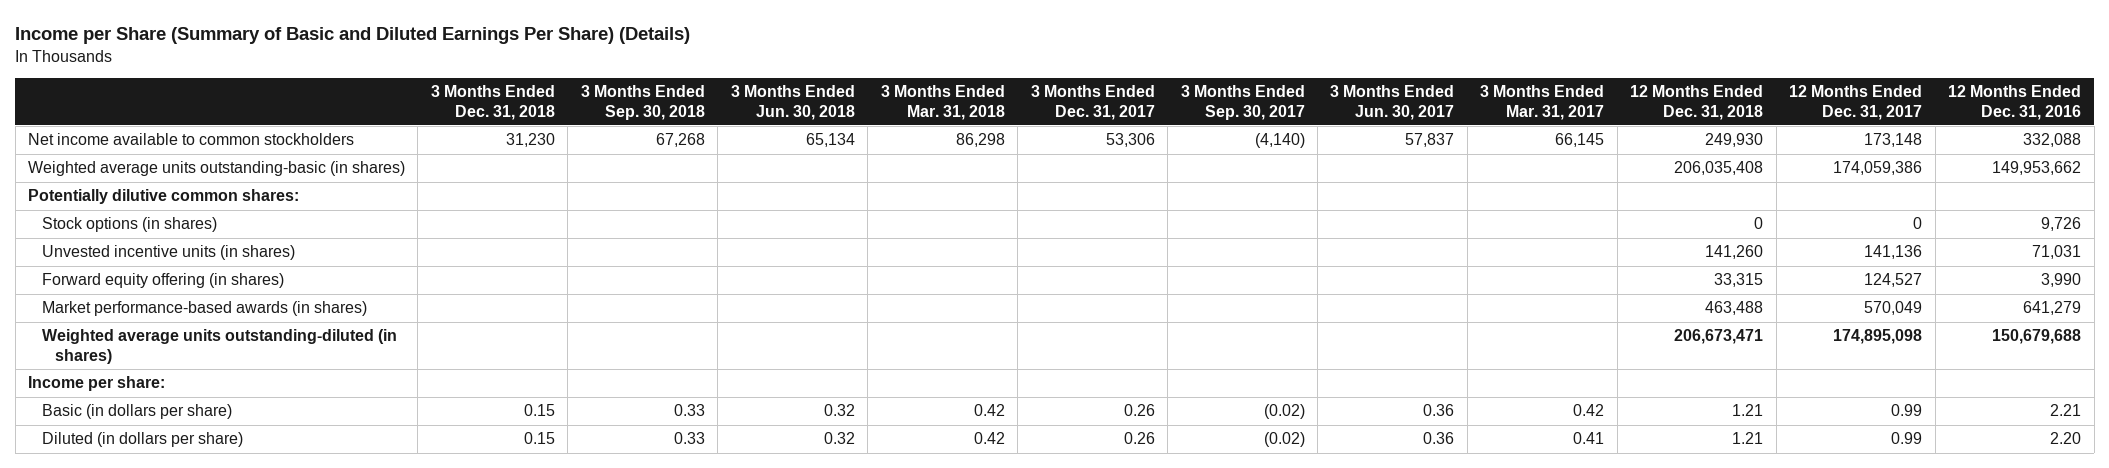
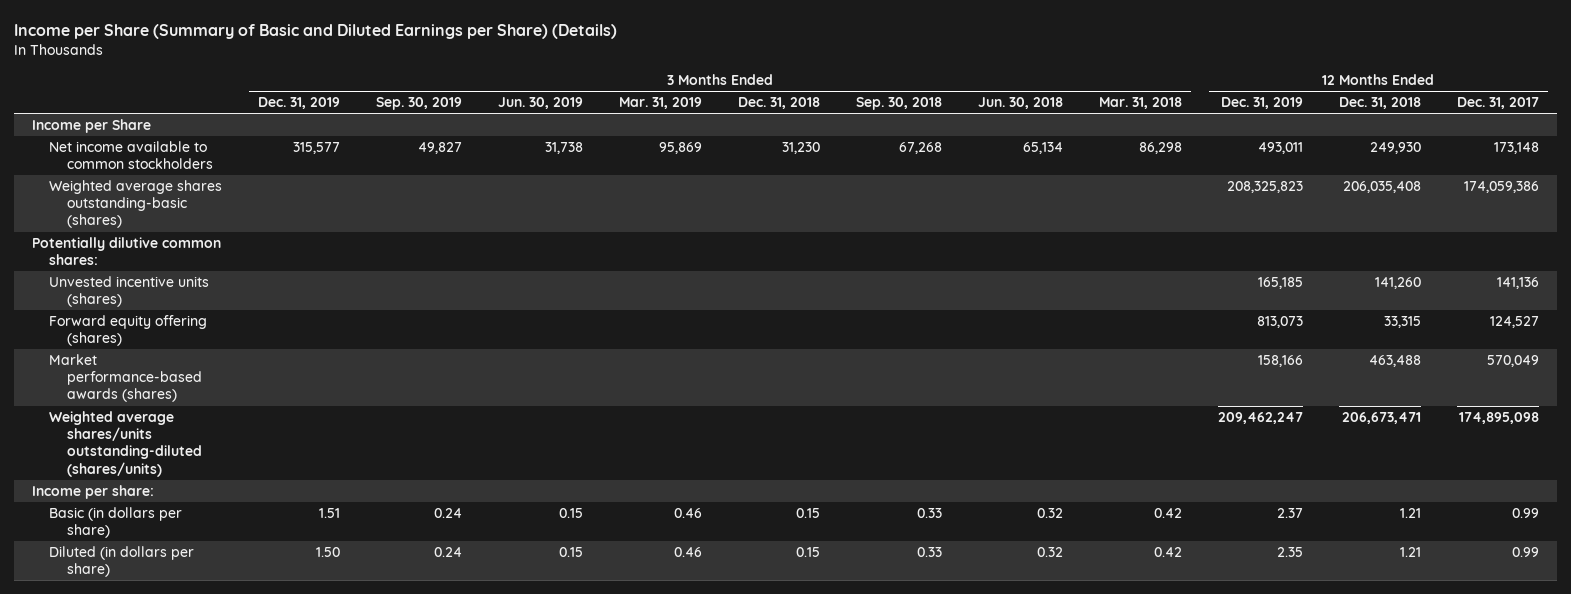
- Income per Share (Summary of Basic and Diluted Earnings Per Share) (Details)
+ Income per Share (Summary of Basic and Diluted Earnings per Share) (Details)
- | 3 Months Ended Dec. 31, 2018 | 3 Months Ended Sep. 30, 2018 | 3 Months Ended Jun. 30, 2018 | 3 Months Ended Mar. 31, 2018 | 3 Months Ended Dec. 31, 2017 | 3 Months Ended Sep. 30, 2017 | 3 Months Ended Jun. 30, 2017 | 3 Months Ended Mar. 31, 2017 | 12 Months Ended Dec. 31, 2018 | 12 Months Ended Dec. 31, 2017 | 12 Months Ended Dec. 31, 2016
+ | 3 Months Ended Dec. 31, 2019 | 3 Months Ended Sep. 30, 2019 | 3 Months Ended Jun. 30, 2019 | 3 Months Ended Mar. 31, 2019 | 3 Months Ended Dec. 31, 2018 | 3 Months Ended Sep. 30, 2018 | 3 Months Ended Jun. 30, 2018 | 3 Months Ended Mar. 31, 2018 | 12 Months Ended Dec. 31, 2019 | 12 Months Ended Dec. 31, 2018 | 12 Months Ended Dec. 31, 2017
+ Income per Share
- Weighted average units outstanding-basic (in shares) | | | | | | | | | 206,035,408 | 174,059,386 | 149,953,662
+ Weighted average shares outstanding-basic (shares) | | | | | | | | | 208,325,823 | 206,035,408 | 174,059,386
- Stock options (in shares) | | | | | | | | | 0 | 0 | 9,726
- Unvested incentive units (in shares) | | | | | | | | | 141,260 | 141,136 | 71,031
- Forward equity offering (in shares) | | | | | | | | | 33,315 | 124,527 | 3,990
- Market performance-based awards (in shares) | | | | | | | | | 463,488 | 570,049 | 641,279
- Weighted average units outstanding-diluted (in shares) | | | | | | | | | 206,673,471 | 174,895,098 | 150,679,688
+ Unvested incentive units (shares) | | | | | | | | | 165,185 | 141,260 | 141,136
+ Forward equity offering (shares) | | | | | | | | | 813,073 | 33,315 | 124,527
+ Market performance-based awards (shares) | | | | | | | | | 158,166 | 463,488 | 570,049
+ Weighted average shares/units outstanding-diluted (shares/units) | | | | | | | | | 209,462,247 | 206,673,471 | 174,895,098

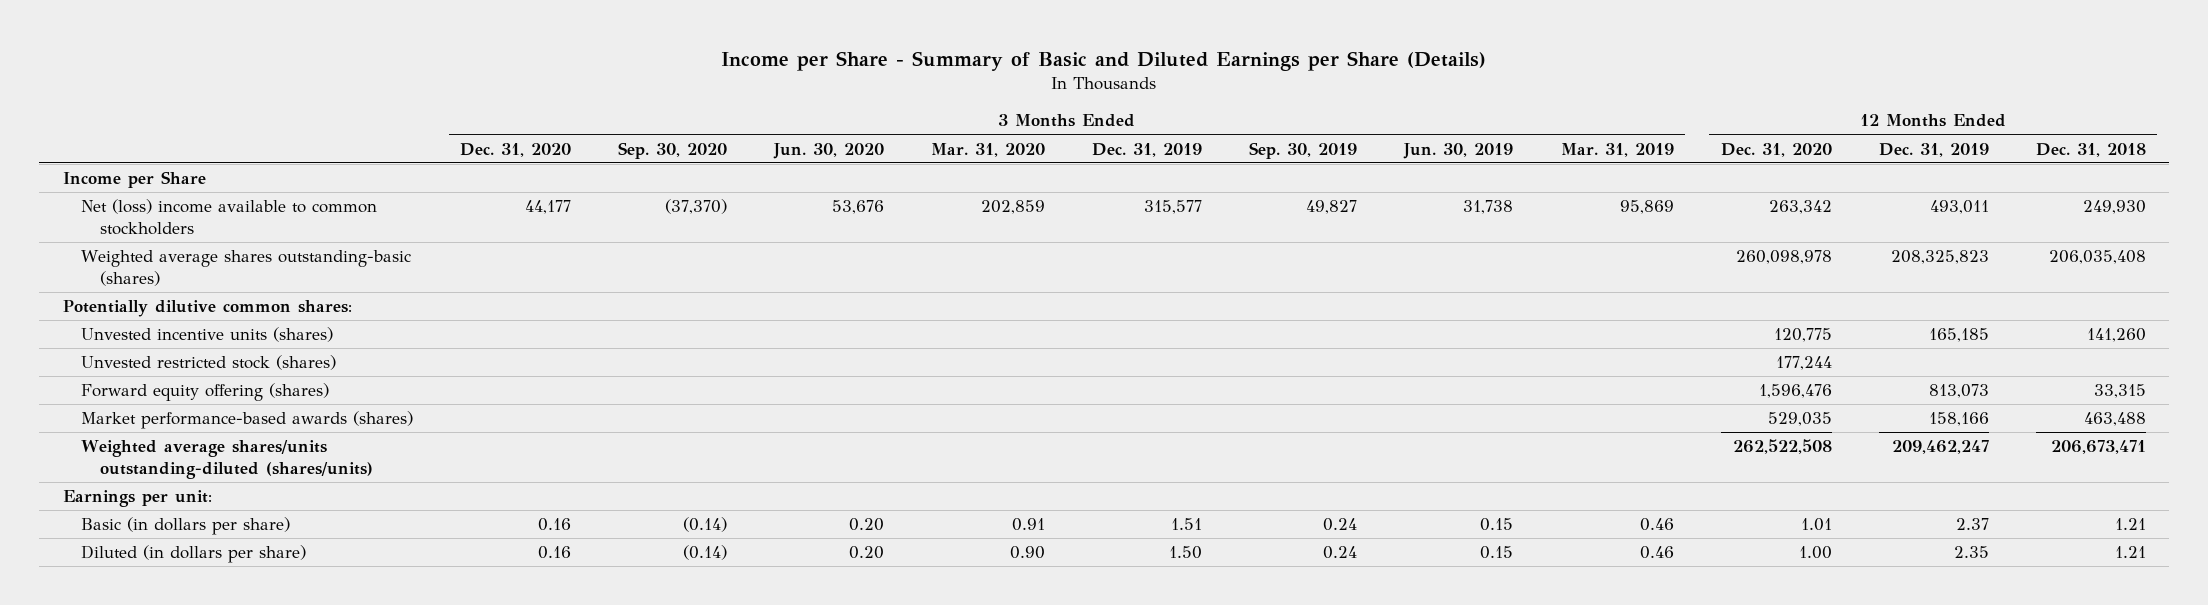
- Income per Share (Summary of Basic and Diluted Earnings per Share) (Details)
+ Income per Share - Summary of Basic and Diluted Earnings per Share (Details)
- | 3 Months Ended Dec. 31, 2019 | 3 Months Ended Sep. 30, 2019 | 3 Months Ended Jun. 30, 2019 | 3 Months Ended Mar. 31, 2019 | 3 Months Ended Dec. 31, 2018 | 3 Months Ended Sep. 30, 2018 | 3 Months Ended Jun. 30, 2018 | 3 Months Ended Mar. 31, 2018 | 12 Months Ended Dec. 31, 2019 | 12 Months Ended Dec. 31, 2018 | 12 Months Ended Dec. 31, 2017
+ | 3 Months Ended Dec. 31, 2020 | 3 Months Ended Sep. 30, 2020 | 3 Months Ended Jun. 30, 2020 | 3 Months Ended Mar. 31, 2020 | 3 Months Ended Dec. 31, 2019 | 3 Months Ended Sep. 30, 2019 | 3 Months Ended Jun. 30, 2019 | 3 Months Ended Mar. 31, 2019 | 12 Months Ended Dec. 31, 2020 | 12 Months Ended Dec. 31, 2019 | 12 Months Ended Dec. 31, 2018
- Net income available to common stockholders | 315,577 | 49,827 | 31,738 | 95,869 | 31,230 | 67,268 | 65,134 | 86,298 | 493,011 | 249,930 | 173,148
+ Net (loss) income available to common stockholders | 44,177 | (37,370) | 53,676 | 202,859 | 315,577 | 49,827 | 31,738 | 95,869 | 263,342 | 493,011 | 249,930
+ Unvested restricted stock (shares) | | | | | | | | | 177,244 | |
- Income per share:
+ Earnings per unit:

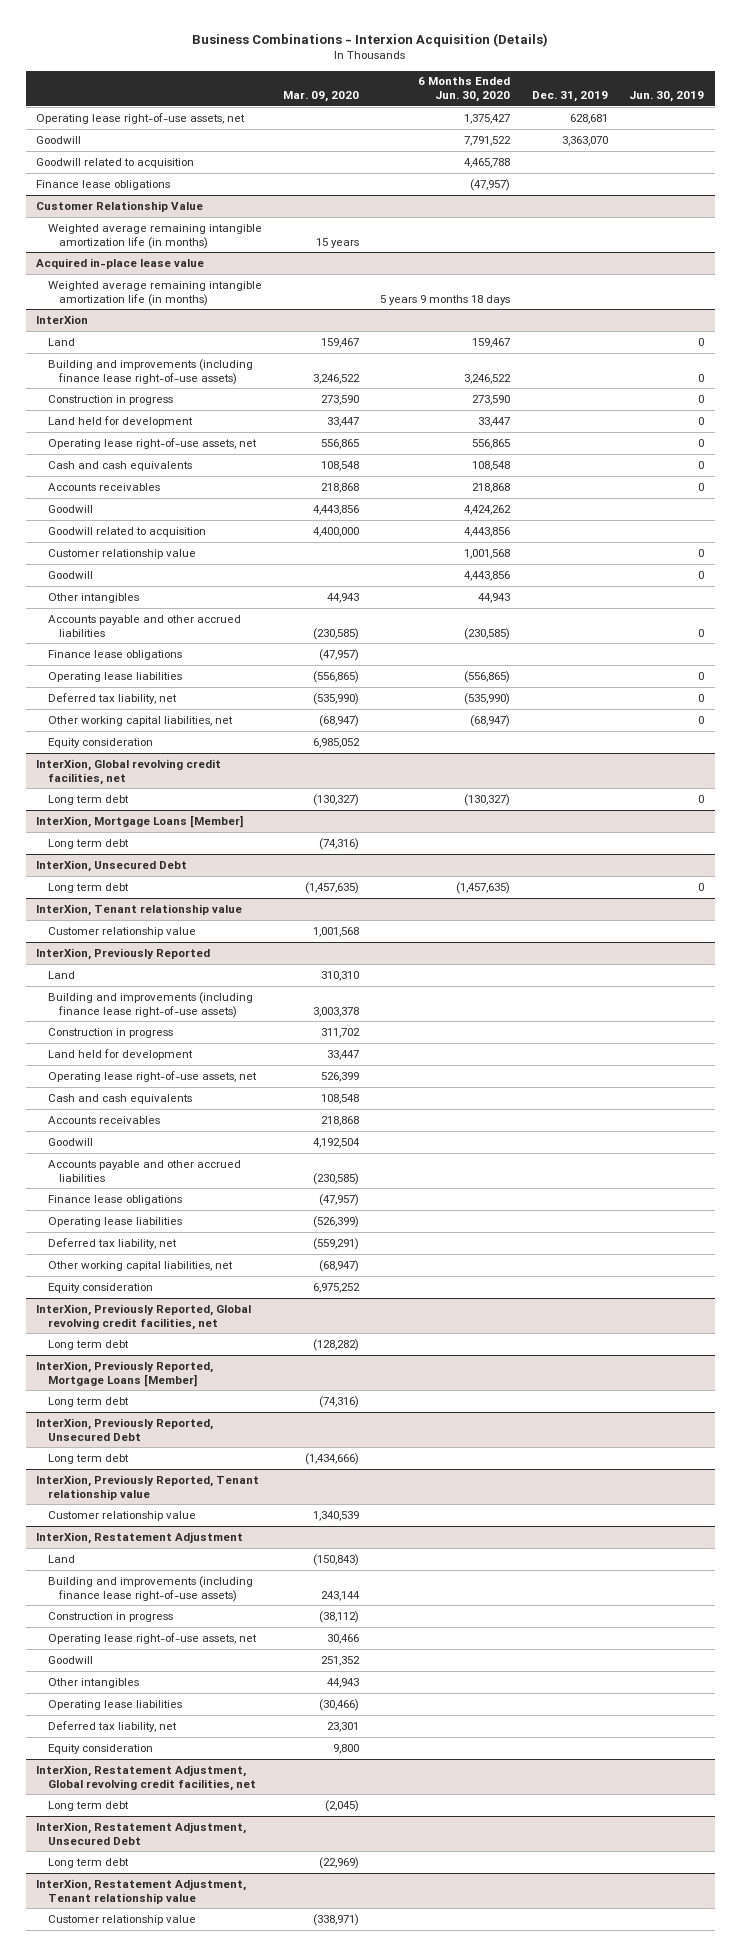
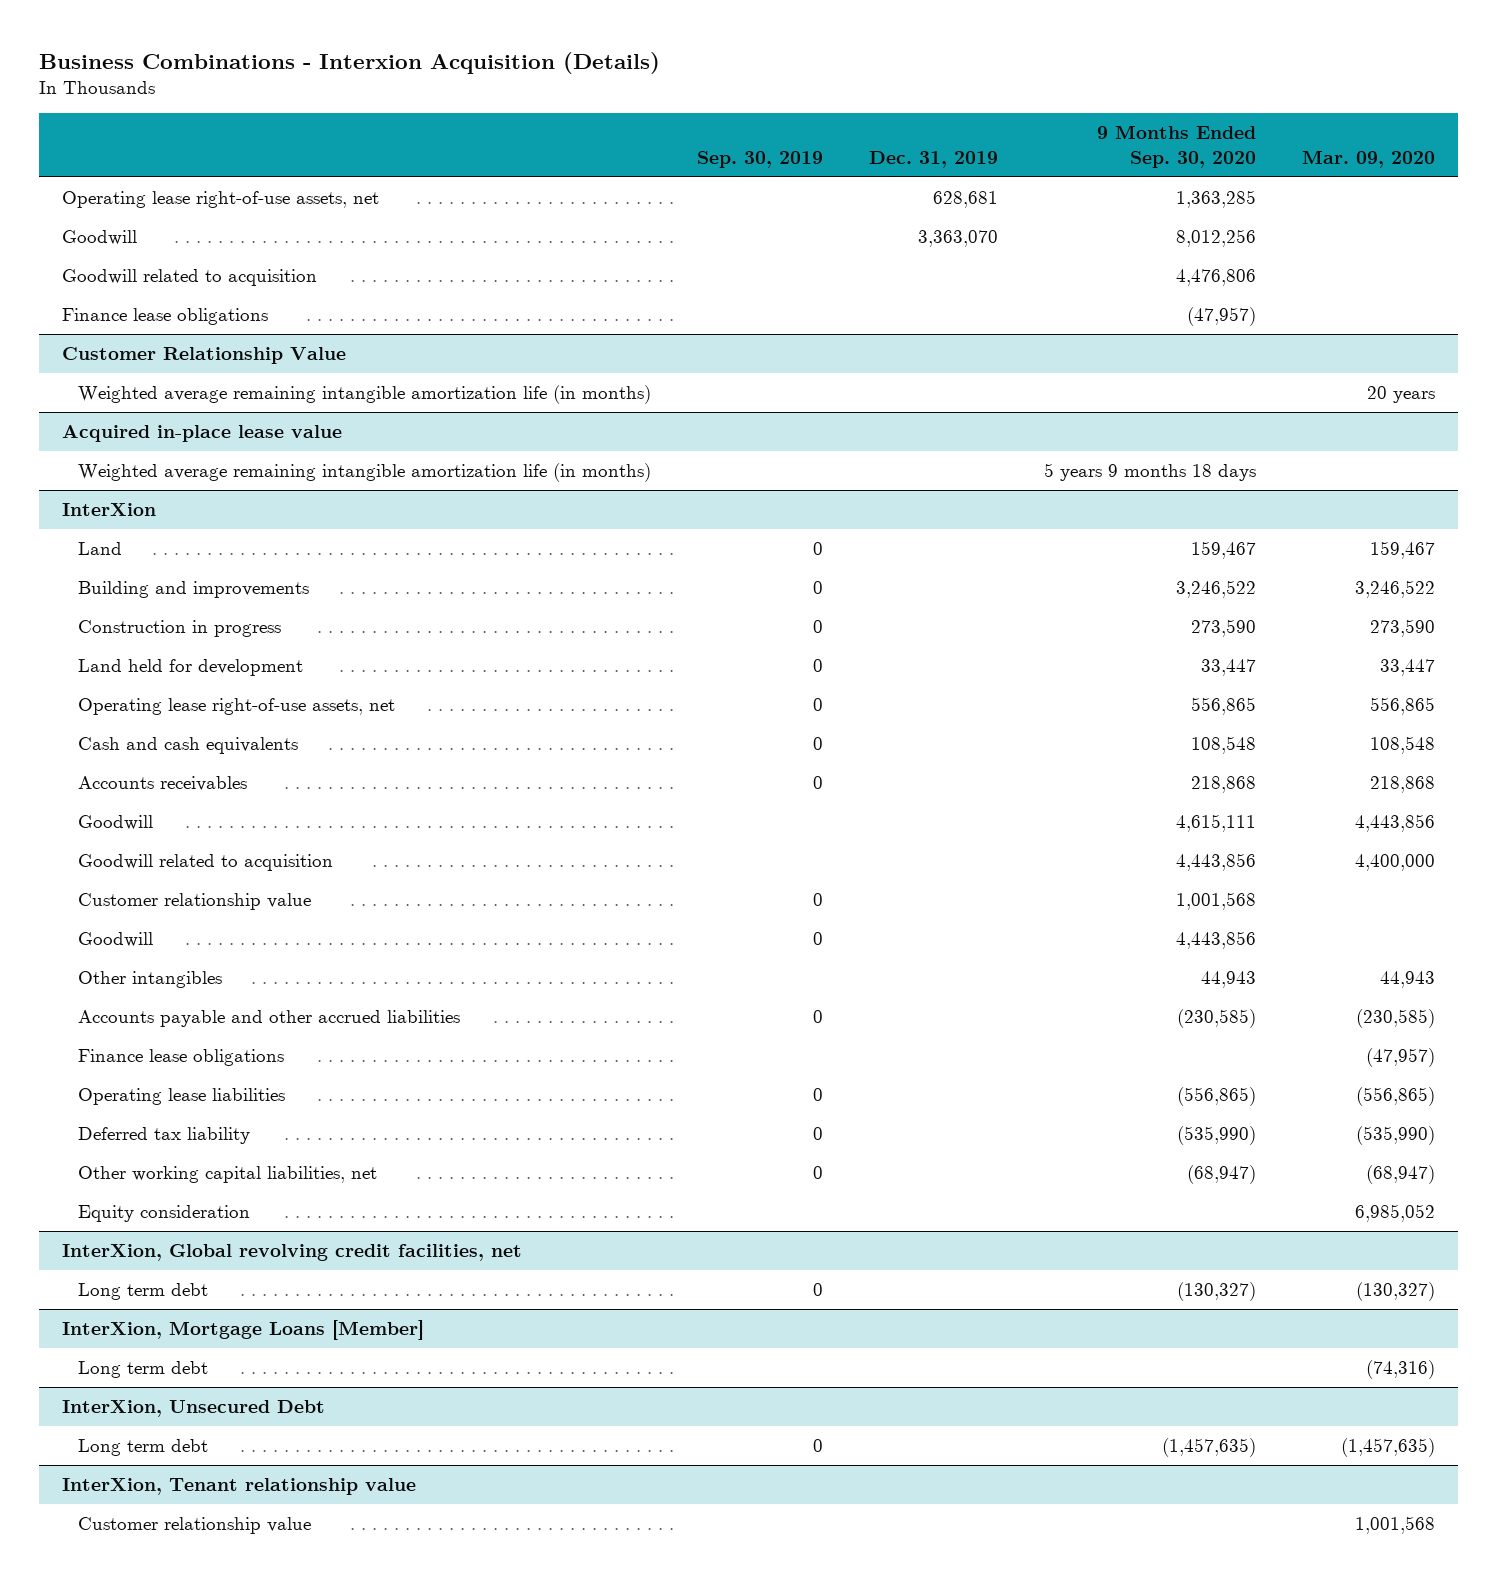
- | Mar. 09, 2020 | 6 Months Ended Jun. 30, 2020 | Dec. 31, 2019 | Jun. 30, 2019
+ | Sep. 30, 2019 | Dec. 31, 2019 | 9 Months Ended Sep. 30, 2020 | Mar. 09, 2020
@ Customer Relationship Value
- Weighted average remaining intangible amortization life (in months) | 15 years | | |
+ Weighted average remaining intangible amortization life (in months) | | | | 20 years
@ InterXion
- Building and improvements (including finance lease right-of-use assets) | 3,246,522 | 3,246,522 | | 0
+ Building and improvements | 0 | | 3,246,522 | 3,246,522
- Deferred tax liability, net | (535,990) | (535,990) | | 0
+ Deferred tax liability | 0 | | (535,990) | (535,990)
- InterXion, Previously Reported
- Land | 310,310 | | |
- Building and improvements (including finance lease right-of-use assets) | 3,003,378 | | |
- Construction in progress | 311,702 | | |
- Land held for development | 33,447 | | |
- Operating lease right-of-use assets, net | 526,399 | | |
- Cash and cash equivalents | 108,548 | | |
- Accounts receivables | 218,868 | | |
- Goodwill | 4,192,504 | | |
- Accounts payable and other accrued liabilities | (230,585) | | |
- Finance lease obligations | (47,957) | | |
- Operating lease liabilities | (526,399) | | |
- Deferred tax liability, net | (559,291) | | |
- Other working capital liabilities, net | (68,947) | | |
- Equity consideration | 6,975,252 | | |
- InterXion, Previously Reported, Global revolving credit facilities, net
- Long term debt | (128,282) | | |
- InterXion, Previously Reported, Mortgage Loans [Member]
- Long term debt | (74,316) | | |
- InterXion, Previously Reported, Unsecured Debt
- Long term debt | (1,434,666) | | |
- InterXion, Previously Reported, Tenant relationship value
- Customer relationship value | 1,340,539 | | |
- InterXion, Restatement Adjustment
- Land | (150,843) | | |
- Building and improvements (including finance lease right-of-use assets) | 243,144 | | |
- Construction in progress | (38,112) | | |
- Operating lease right-of-use assets, net | 30,466 | | |
- Goodwill | 251,352 | | |
- Other intangibles | 44,943 | | |
- Operating lease liabilities | (30,466) | | |
- Deferred tax liability, net | 23,301 | | |
- Equity consideration | 9,800 | | |
- InterXion, Restatement Adjustment, Global revolving credit facilities, net
- Long term debt | (2,045) | | |
- InterXion, Restatement Adjustment, Unsecured Debt
- Long term debt | (22,969) | | |
- InterXion, Restatement Adjustment, Tenant relationship value
- Customer relationship value | (338,971) | | |

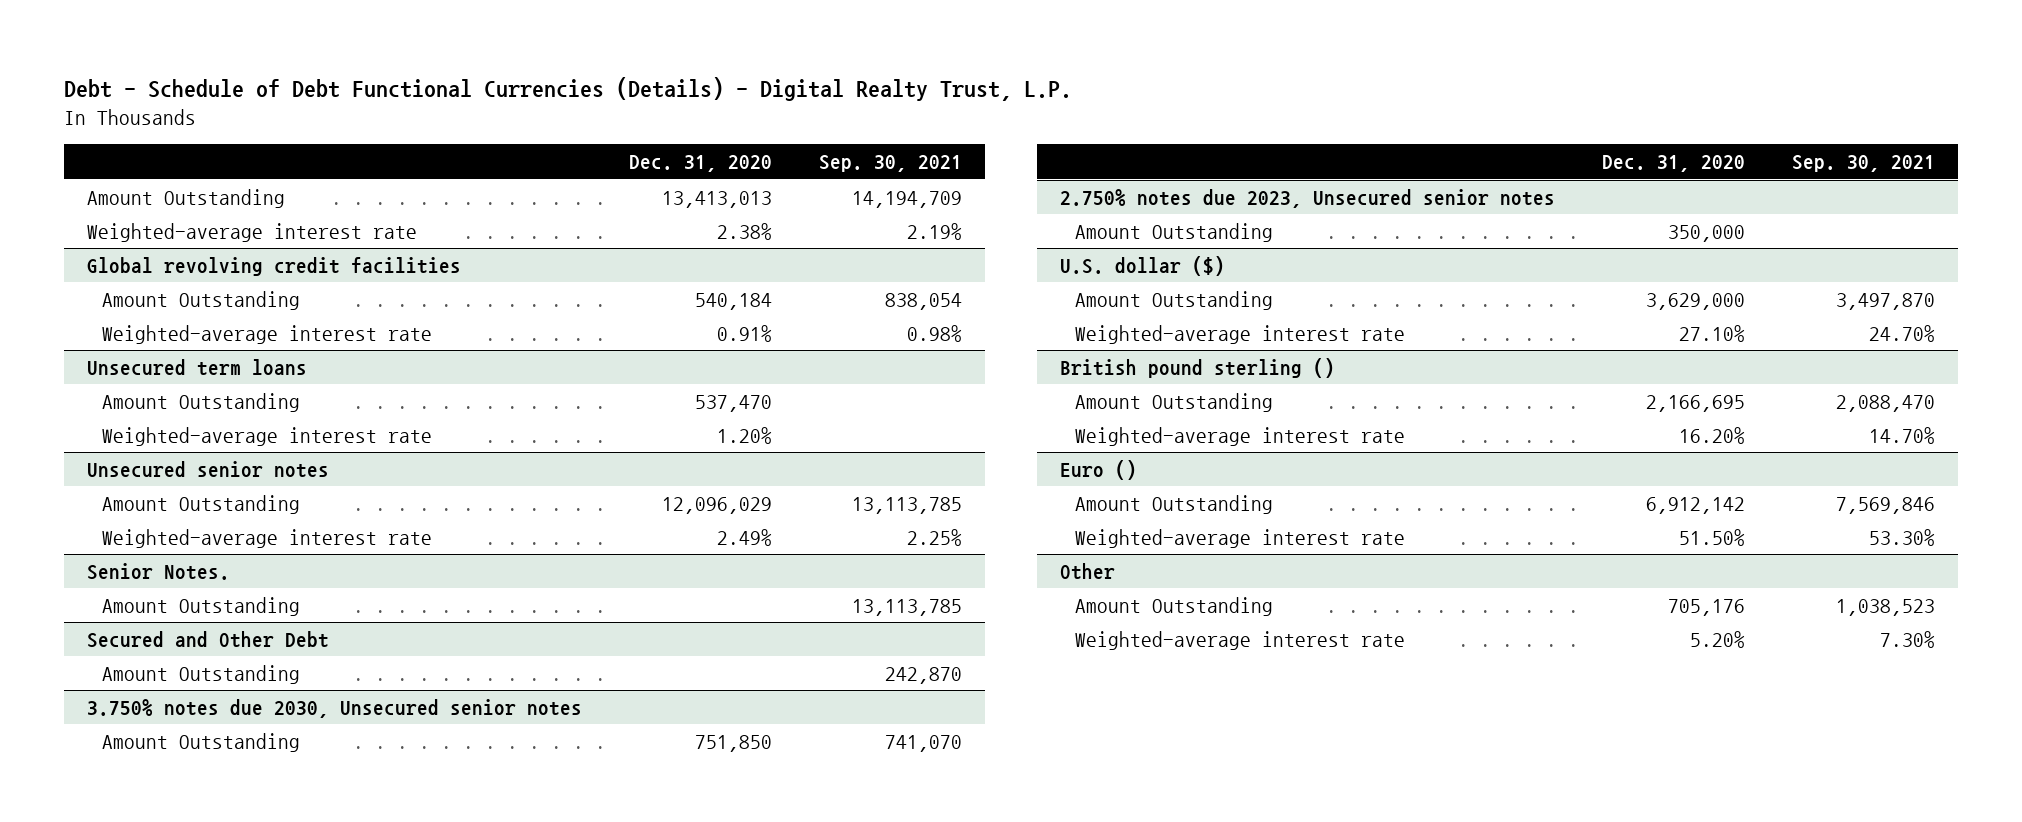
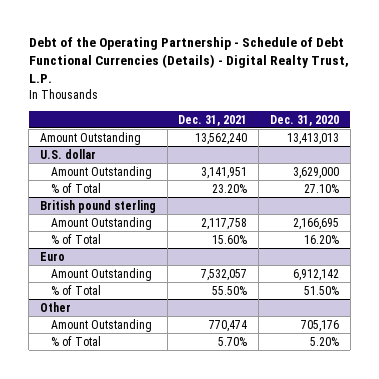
- Debt - Schedule of Debt Functional Currencies (Details) - Digital Realty Trust, L.P.
+ Debt of the Operating Partnership - Schedule of Debt Functional Currencies (Details) - Digital Realty Trust, L.P.
- | Dec. 31, 2020 | Sep. 30, 2021
+ | Dec. 31, 2021 | Dec. 31, 2020
- Weighted-average interest rate | 2.38% | 2.19%
- Global revolving credit facilities
- Amount Outstanding | 540,184 | 838,054
- Weighted-average interest rate | 0.91% | 0.98%
- Unsecured term loans
- Amount Outstanding | 537,470 |
- Weighted-average interest rate | 1.20% |
- Unsecured senior notes
- Amount Outstanding | 12,096,029 | 13,113,785
- Weighted-average interest rate | 2.49% | 2.25%
- Senior Notes.
- Amount Outstanding | | 13,113,785
- Secured and Other Debt
- Amount Outstanding | | 242,870
- 3.750% notes due 2030, Unsecured senior notes
- Amount Outstanding | 751,850 | 741,070
- 2.750% notes due 2023, Unsecured senior notes
- Amount Outstanding | 350,000 |
- U.S. dollar ($)
+ U.S. dollar
- Weighted-average interest rate | 27.10% | 24.70%
- British pound sterling ()
+ % of Total | 23.20% | 27.10%
+ British pound sterling
- Weighted-average interest rate | 16.20% | 14.70%
- Euro ()
+ % of Total | 15.60% | 16.20%
+ Euro
- Weighted-average interest rate | 51.50% | 53.30%
+ % of Total | 55.50% | 51.50%
@ Other
- Weighted-average interest rate | 5.20% | 7.30%
+ % of Total | 5.70% | 5.20%

